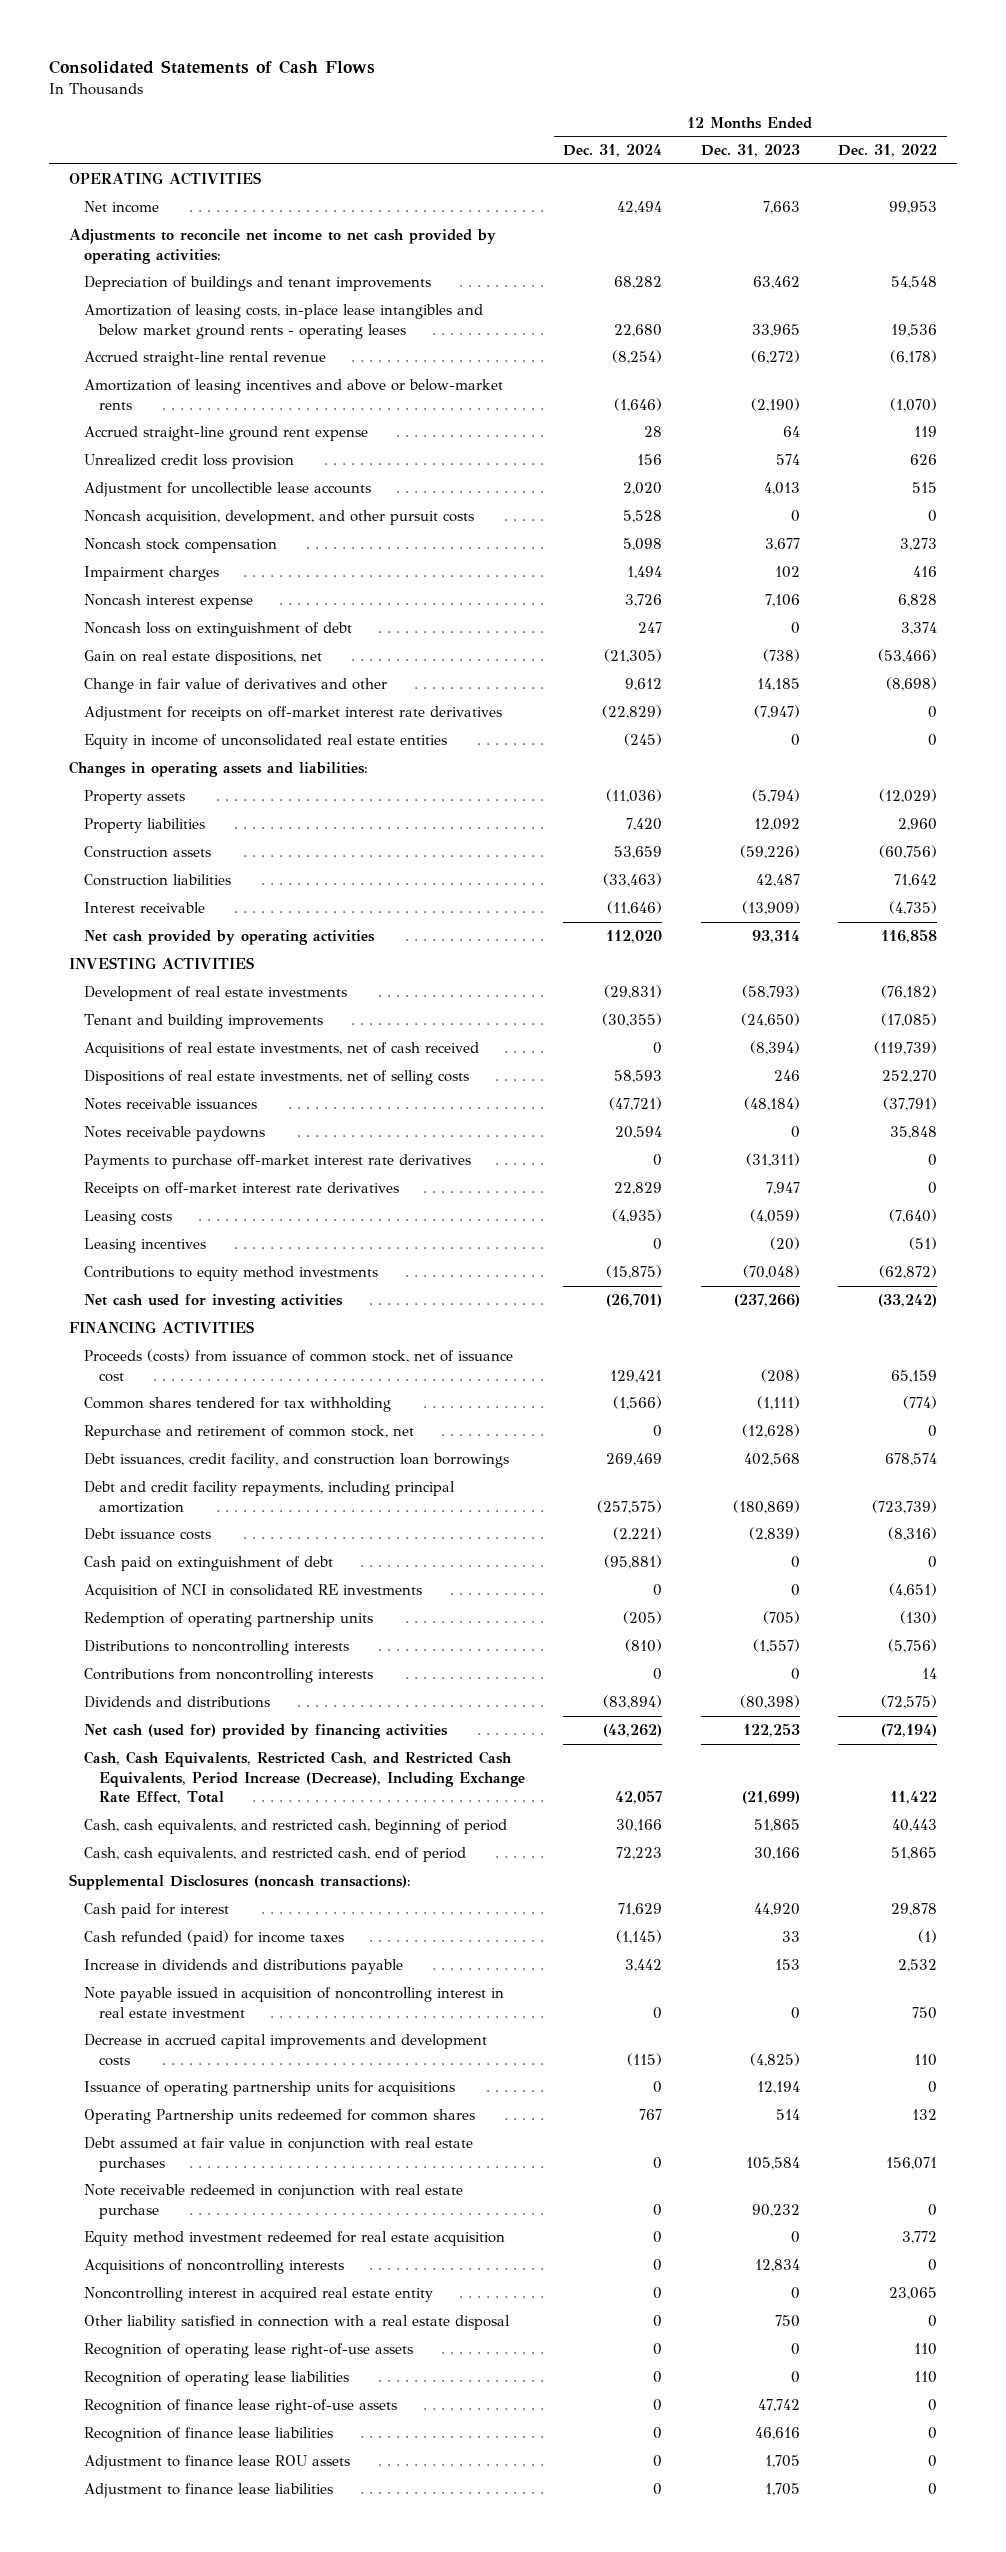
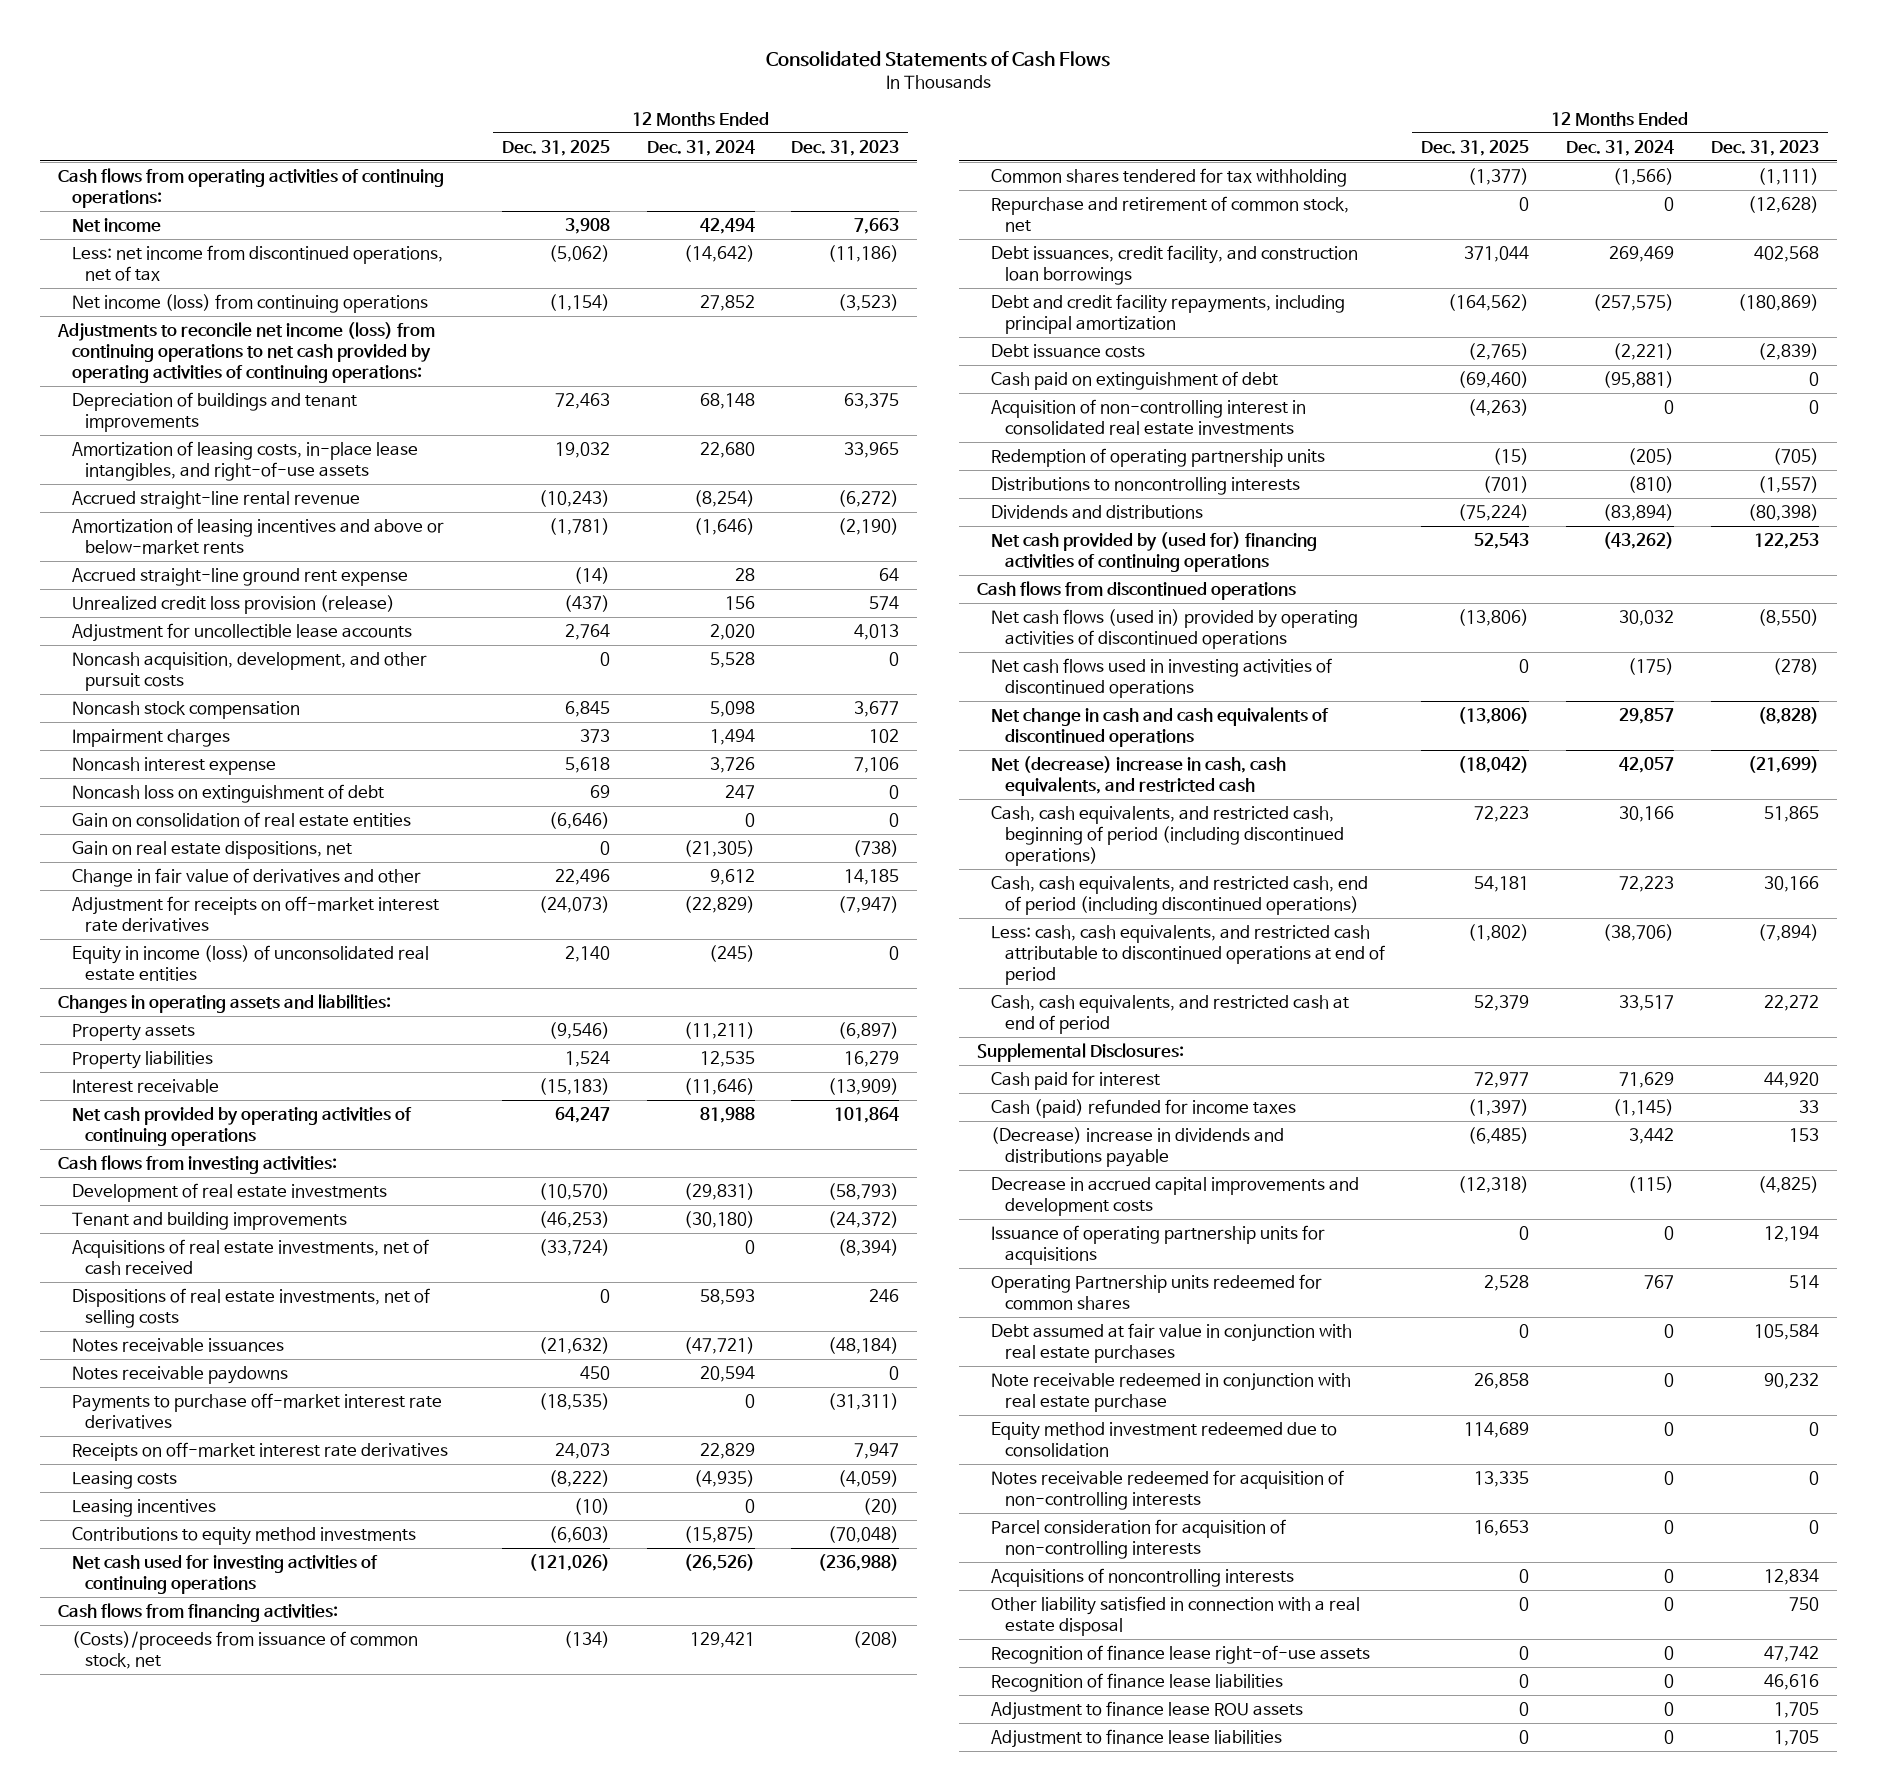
- | 12 Months Ended Dec. 31, 2024 | 12 Months Ended Dec. 31, 2023 | 12 Months Ended Dec. 31, 2022
+ | 12 Months Ended Dec. 31, 2025 | 12 Months Ended Dec. 31, 2024 | 12 Months Ended Dec. 31, 2023
- OPERATING ACTIVITIES
+ Cash flows from operating activities of continuing operations:
- Adjustments to reconcile net income to net cash provided by operating activities:
- Depreciation of buildings and tenant improvements | 68,282 | 63,462 | 54,548
- Amortization of leasing costs, in-place lease intangibles and below market ground rents - operating leases | 22,680 | 33,965 | 19,536
+ Less: net income from discontinued operations, net of tax | (5,062) | (14,642) | (11,186)
+ Net income (loss) from continuing operations | (1,154) | 27,852 | (3,523)
+ Adjustments to reconcile net income (loss) from continuing operations to net cash provided by operating activities of continuing operations:
+ Depreciation of buildings and tenant improvements | 72,463 | 68,148 | 63,375
+ Amortization of leasing costs, in-place lease intangibles, and right-of-use assets | 19,032 | 22,680 | 33,965
- Unrealized credit loss provision | 156 | 574 | 626
+ Unrealized credit loss provision (release) | (437) | 156 | 574
+ Gain on consolidation of real estate entities | (6,646) | 0 | 0
- Equity in income of unconsolidated real estate entities | (245) | 0 | 0
+ Equity in income (loss) of unconsolidated real estate entities | 2,140 | (245) | 0
- Property assets | (11,036) | (5,794) | (12,029)
- Property liabilities | 7,420 | 12,092 | 2,960
- Construction assets | 53,659 | (59,226) | (60,756)
- Construction liabilities | (33,463) | 42,487 | 71,642
+ Property assets | (9,546) | (11,211) | (6,897)
+ Property liabilities | 1,524 | 12,535 | 16,279
- Net cash provided by operating activities | 112,020 | 93,314 | 116,858
- INVESTING ACTIVITIES
+ Net cash provided by operating activities of continuing operations | 64,247 | 81,988 | 101,864
+ Cash flows from investing activities:
- Tenant and building improvements | (30,355) | (24,650) | (17,085)
+ Tenant and building improvements | (46,253) | (30,180) | (24,372)
- Net cash used for investing activities | (26,701) | (237,266) | (33,242)
- FINANCING ACTIVITIES
- Proceeds (costs) from issuance of common stock, net of issuance cost | 129,421 | (208) | 65,159
+ Net cash used for investing activities of continuing operations | (121,026) | (26,526) | (236,988)
+ Cash flows from financing activities:
+ (Costs)/proceeds from issuance of common stock, net | (134) | 129,421 | (208)
- Acquisition of NCI in consolidated RE investments | 0 | 0 | (4,651)
+ Acquisition of non-controlling interest in consolidated real estate investments | (4,263) | 0 | 0
- Contributions from noncontrolling interests | 0 | 0 | 14
- Net cash (used for) provided by financing activities | (43,262) | 122,253 | (72,194)
- Cash, Cash Equivalents, Restricted Cash, and Restricted Cash Equivalents, Period Increase (Decrease), Including Exchange Rate Effect, Total | 42,057 | (21,699) | 11,422
- Cash, cash equivalents, and restricted cash, beginning of period | 30,166 | 51,865 | 40,443
- Cash, cash equivalents, and restricted cash, end of period | 72,223 | 30,166 | 51,865
- Supplemental Disclosures (noncash transactions):
+ Net cash provided by (used for) financing activities of continuing operations | 52,543 | (43,262) | 122,253
+ Cash flows from discontinued operations
+ Net cash flows (used in) provided by operating activities of discontinued operations | (13,806) | 30,032 | (8,550)
+ Net cash flows used in investing activities of discontinued operations | 0 | (175) | (278)
+ Net change in cash and cash equivalents of discontinued operations | (13,806) | 29,857 | (8,828)
+ Net (decrease) increase in cash, cash equivalents, and restricted cash | (18,042) | 42,057 | (21,699)
+ Cash, cash equivalents, and restricted cash, beginning of period (including discontinued operations) | 72,223 | 30,166 | 51,865
+ Cash, cash equivalents, and restricted cash, end of period (including discontinued operations) | 54,181 | 72,223 | 30,166
+ Less: cash, cash equivalents, and restricted cash attributable to discontinued operations at end of period | (1,802) | (38,706) | (7,894)
+ Cash, cash equivalents, and restricted cash at end of period | 52,379 | 33,517 | 22,272
+ Supplemental Disclosures:
- Cash refunded (paid) for income taxes | (1,145) | 33 | (1)
- Increase in dividends and distributions payable | 3,442 | 153 | 2,532
- Note payable issued in acquisition of noncontrolling interest in real estate investment | 0 | 0 | 750
+ Cash (paid) refunded for income taxes | (1,397) | (1,145) | 33
+ (Decrease) increase in dividends and distributions payable | (6,485) | 3,442 | 153
- Equity method investment redeemed for real estate acquisition | 0 | 0 | 3,772
+ Equity method investment redeemed due to consolidation | 114,689 | 0 | 0
+ Notes receivable redeemed for acquisition of non-controlling interests | 13,335 | 0 | 0
+ Parcel consideration for acquisition of non-controlling interests | 16,653 | 0 | 0
- Noncontrolling interest in acquired real estate entity | 0 | 0 | 23,065
- Recognition of operating lease right-of-use assets | 0 | 0 | 110
- Recognition of operating lease liabilities | 0 | 0 | 110

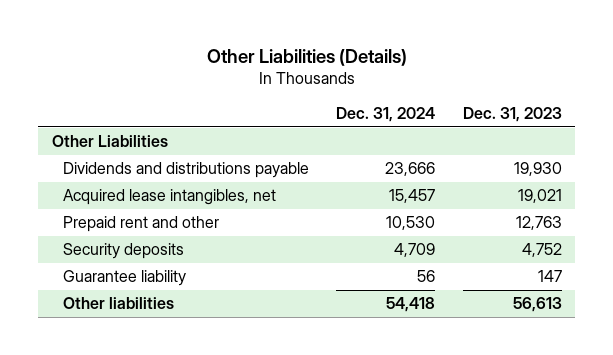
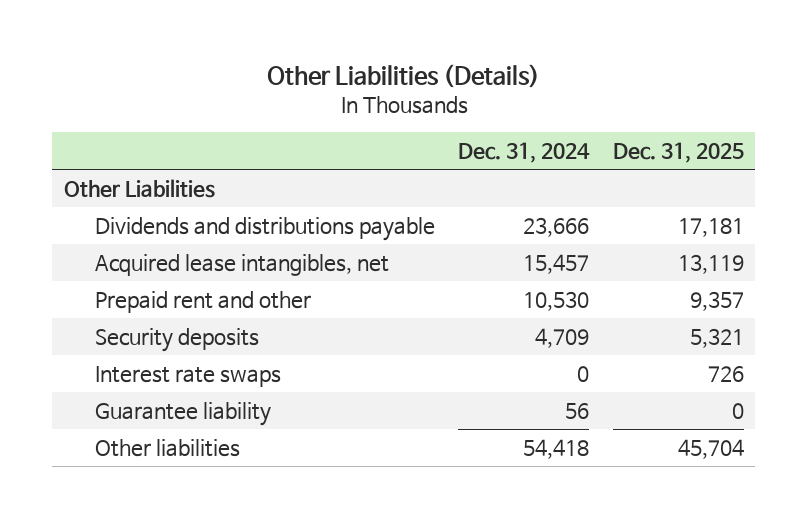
- | Dec. 31, 2024 | Dec. 31, 2023
+ | Dec. 31, 2024 | Dec. 31, 2025
+ Interest rate swaps | 0 | 726

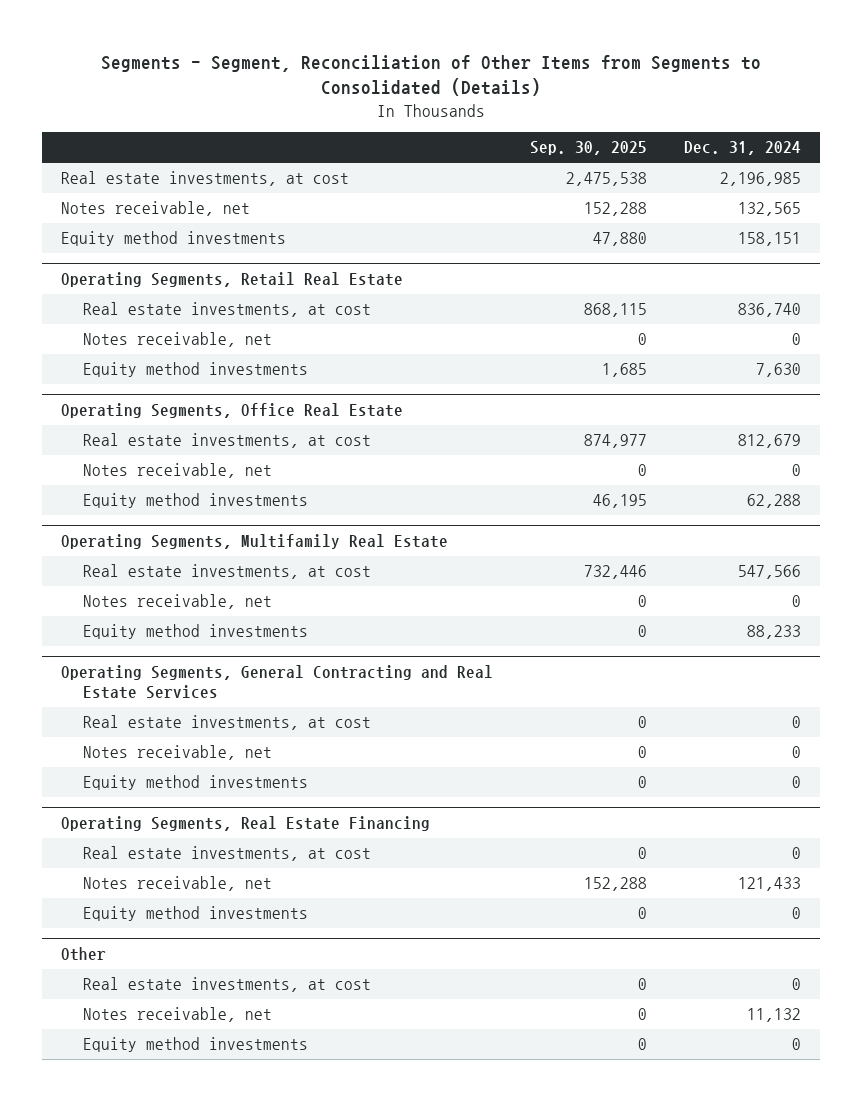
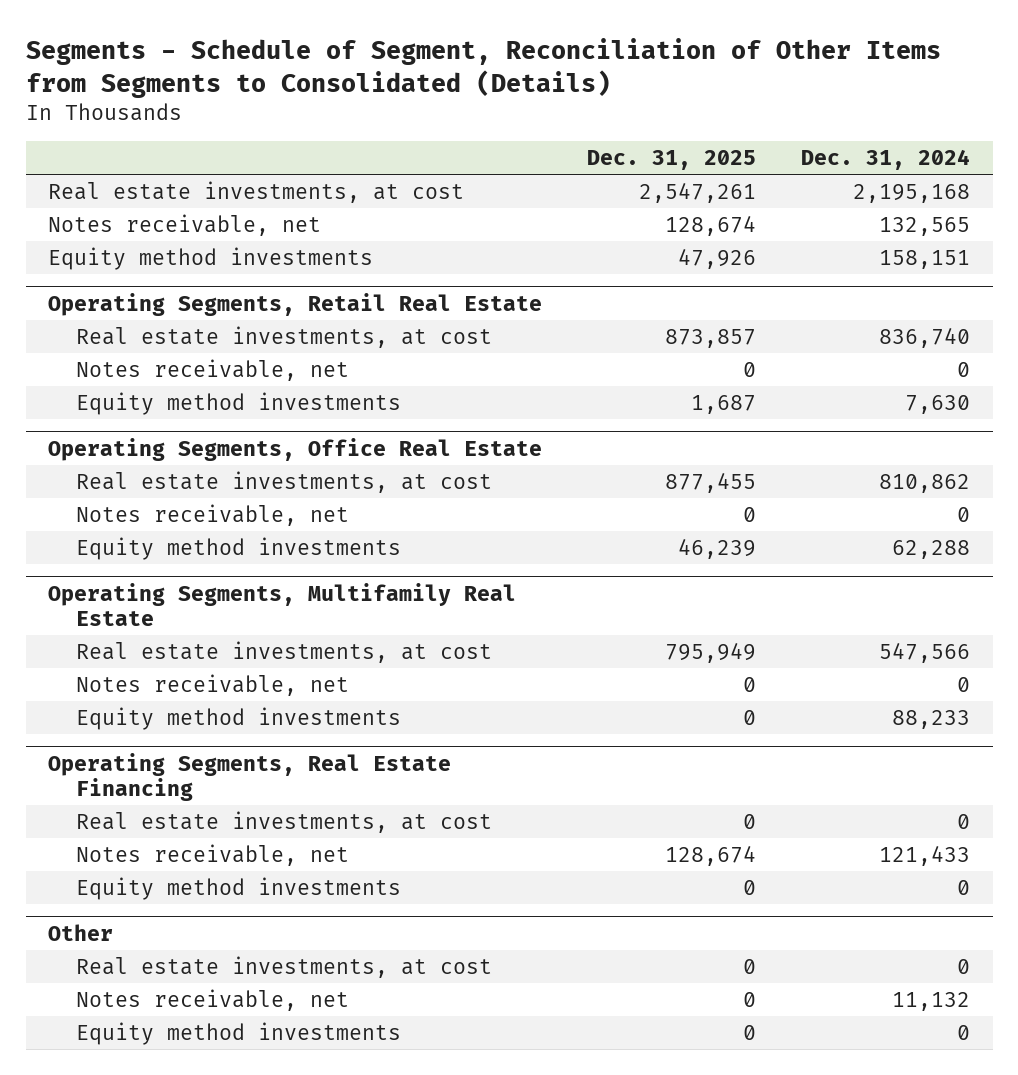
- Segments - Segment, Reconciliation of Other Items from Segments to Consolidated (Details)
+ Segments - Schedule of Segment, Reconciliation of Other Items from Segments to Consolidated (Details)
- | Sep. 30, 2025 | Dec. 31, 2024
+ | Dec. 31, 2025 | Dec. 31, 2024
- Real estate investments, at cost | 2,475,538 | 2,196,985
+ Real estate investments, at cost | 2,547,261 | 2,195,168
@ Operating Segments, Office Real Estate
- Real estate investments, at cost | 874,977 | 812,679
+ Real estate investments, at cost | 877,455 | 810,862
- Operating Segments, General Contracting and Real Estate Services
- Real estate investments, at cost | 0 | 0
- Notes receivable, net | 0 | 0
- Equity method investments | 0 | 0

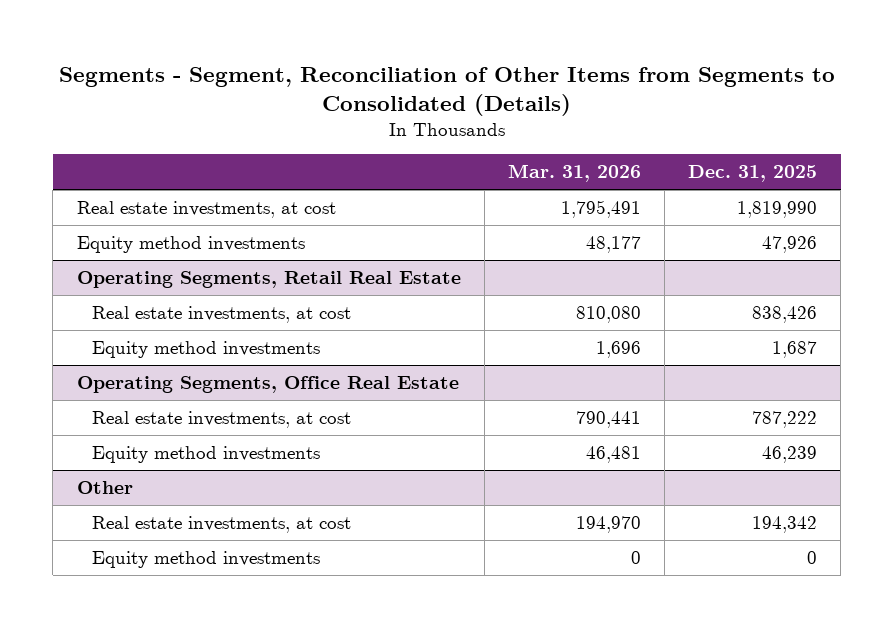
- Segments - Schedule of Segment, Reconciliation of Other Items from Segments to Consolidated (Details)
+ Segments - Segment, Reconciliation of Other Items from Segments to Consolidated (Details)
- | Dec. 31, 2025 | Dec. 31, 2024
+ | Mar. 31, 2026 | Dec. 31, 2025
- Real estate investments, at cost | 2,547,261 | 2,195,168
- Notes receivable, net | 128,674 | 132,565
+ Real estate investments, at cost | 1,795,491 | 1,819,990
@ Operating Segments, Retail Real Estate
- Real estate investments, at cost | 873,857 | 836,740
- Notes receivable, net | 0 | 0
+ Real estate investments, at cost | 810,080 | 838,426
@ Operating Segments, Office Real Estate
- Real estate investments, at cost | 877,455 | 810,862
- Notes receivable, net | 0 | 0
+ Real estate investments, at cost | 790,441 | 787,222
- Operating Segments, Multifamily Real Estate
- Real estate investments, at cost | 795,949 | 547,566
- Notes receivable, net | 0 | 0
- Equity method investments | 0 | 88,233
- Operating Segments, Real Estate Financing
- Real estate investments, at cost | 0 | 0
- Notes receivable, net | 128,674 | 121,433
- Equity method investments | 0 | 0
@ Other
- Real estate investments, at cost | 0 | 0
- Notes receivable, net | 0 | 11,132
+ Real estate investments, at cost | 194,970 | 194,342

